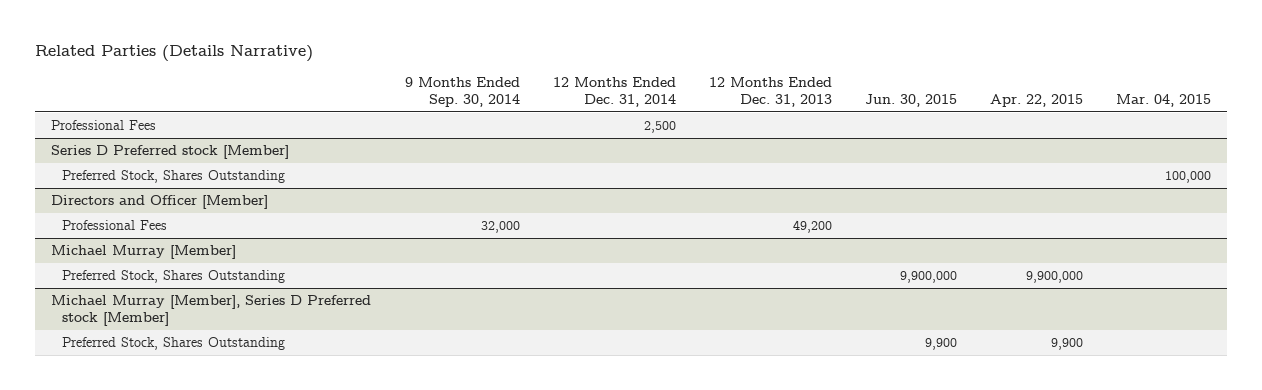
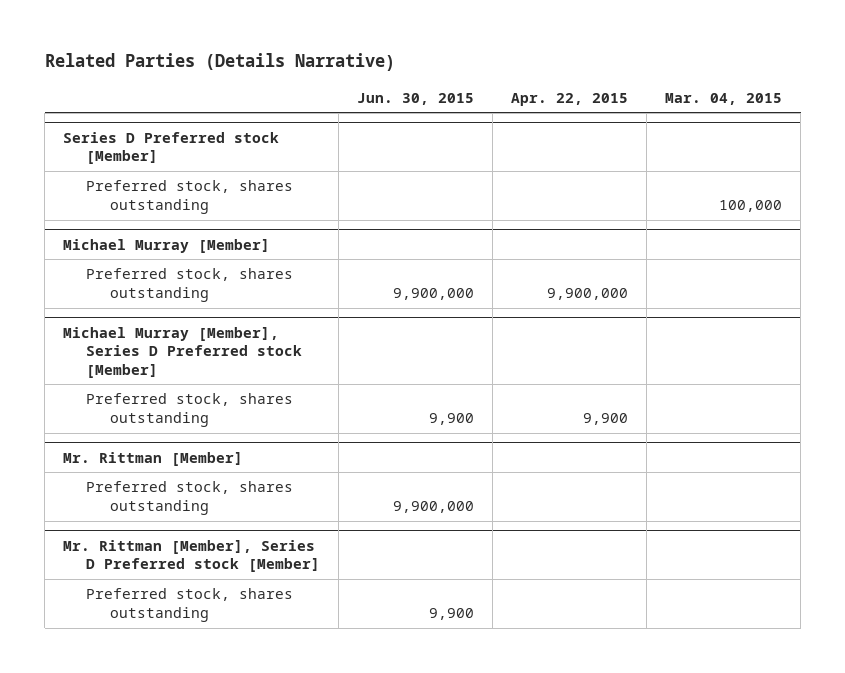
- | 9 Months Ended Sep. 30, 2014 | 12 Months Ended Dec. 31, 2014 | 12 Months Ended Dec. 31, 2013 | Jun. 30, 2015 | Apr. 22, 2015 | Mar. 04, 2015
+ | Jun. 30, 2015 | Apr. 22, 2015 | Mar. 04, 2015
- Professional Fees | | 2,500 | | | |
@ Series D Preferred stock [Member]
- Preferred Stock, Shares Outstanding | | | | | | 100,000
- Directors and Officer [Member]
- Professional Fees | 32,000 | | 49,200 | | |
@ Series D Preferred stock [Member]
+ Preferred stock, shares outstanding | | | 100,000
@ Michael Murray [Member]
- Preferred Stock, Shares Outstanding | | | | 9,900,000 | 9,900,000 |
+ Preferred stock, shares outstanding | 9,900,000 | 9,900,000 |
@ Michael Murray [Member], Series D Preferred stock [Member]
- Preferred Stock, Shares Outstanding | | | | 9,900 | 9,900 |
+ Preferred stock, shares outstanding | 9,900 | 9,900 |
+ Mr. Rittman [Member]
+ Preferred stock, shares outstanding | 9,900,000 | |
+ Mr. Rittman [Member], Series D Preferred stock [Member]
+ Preferred stock, shares outstanding | 9,900 | |

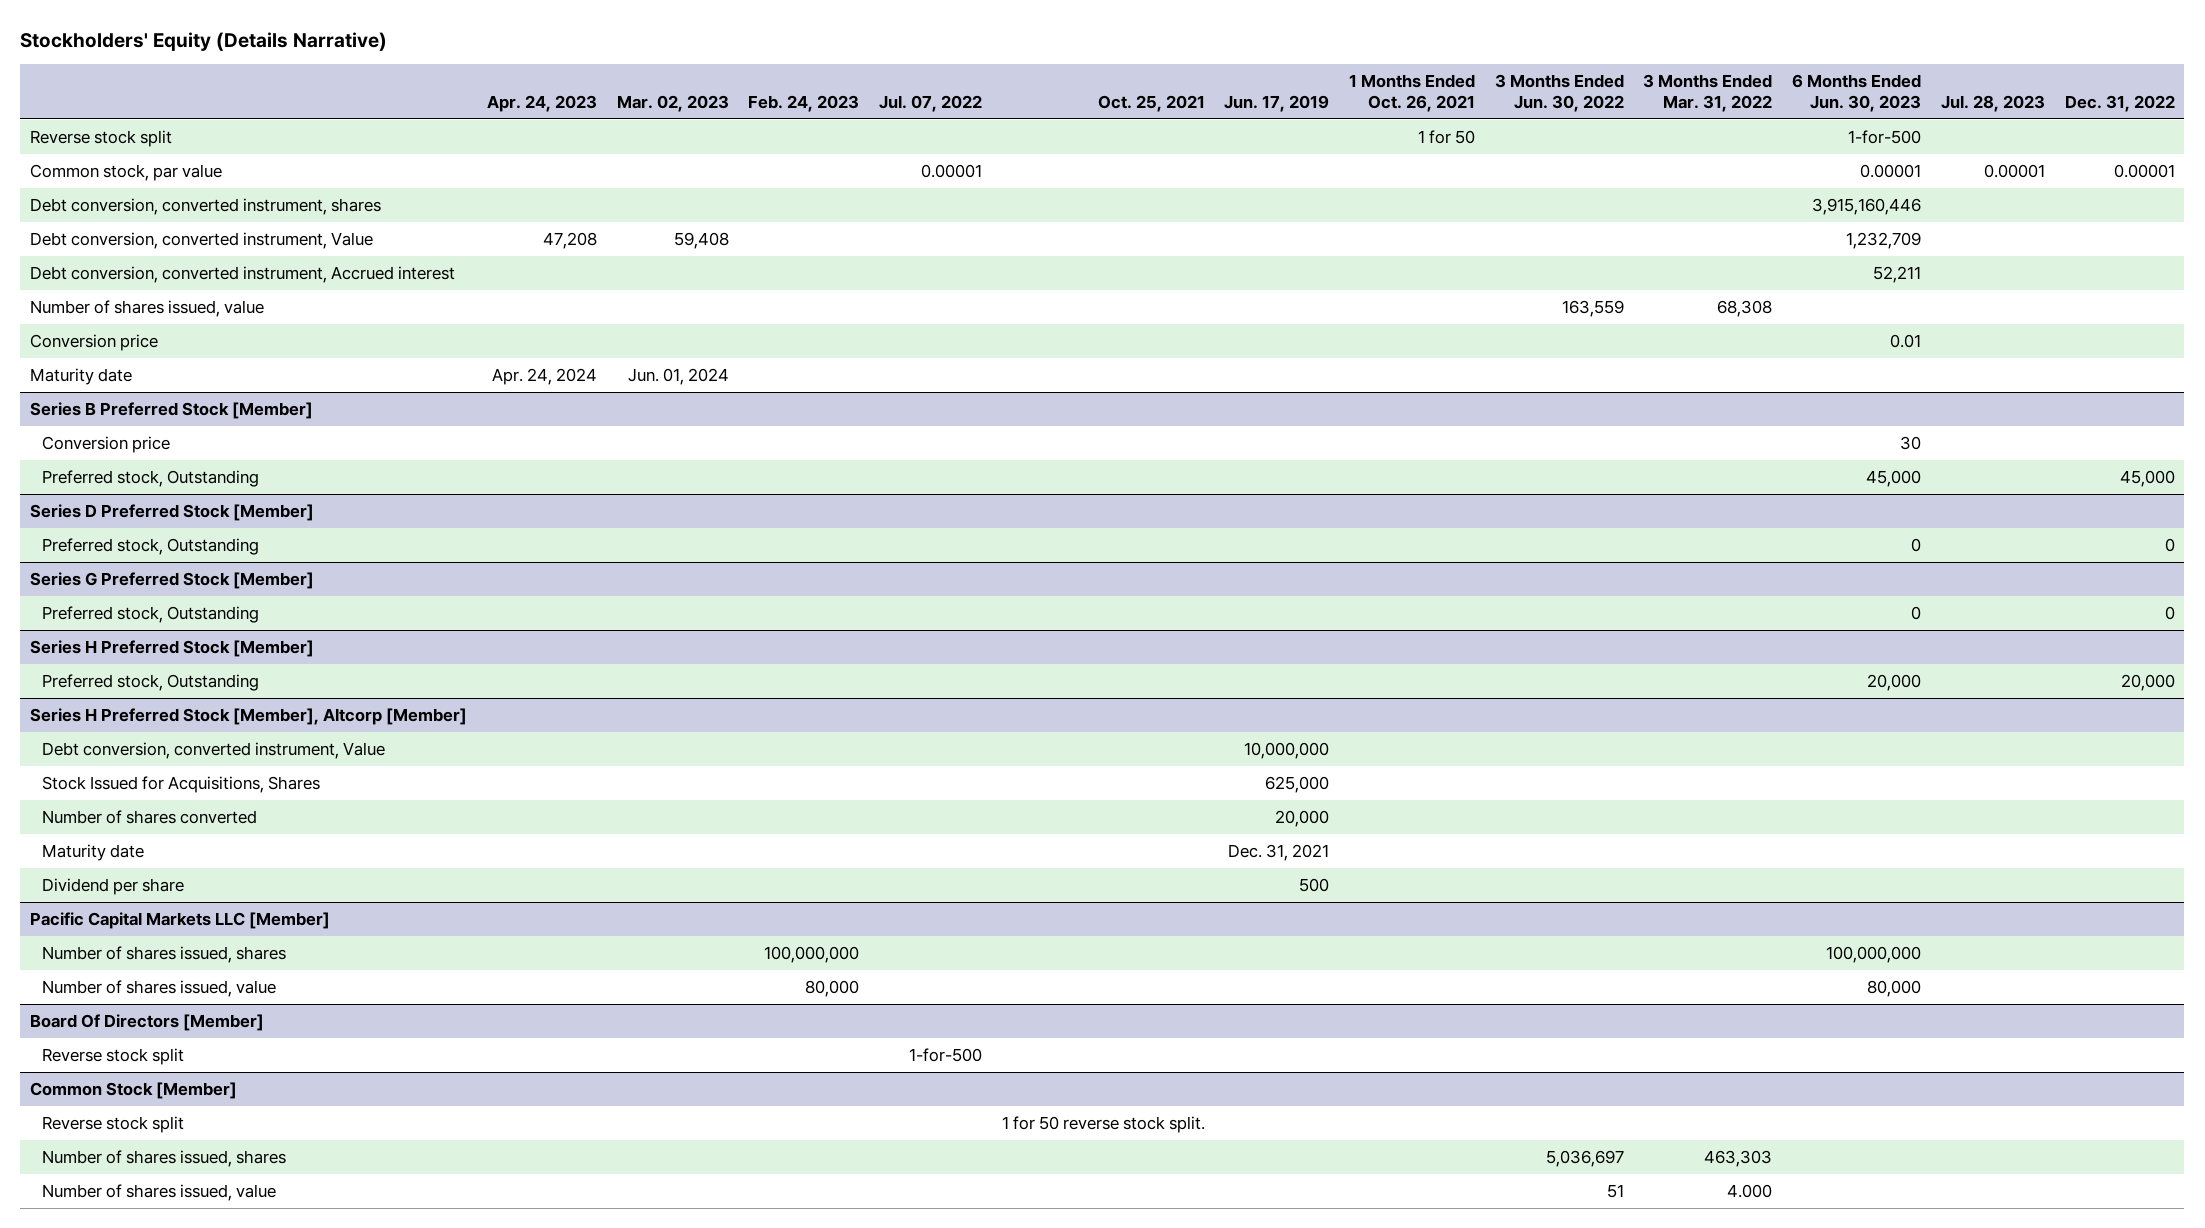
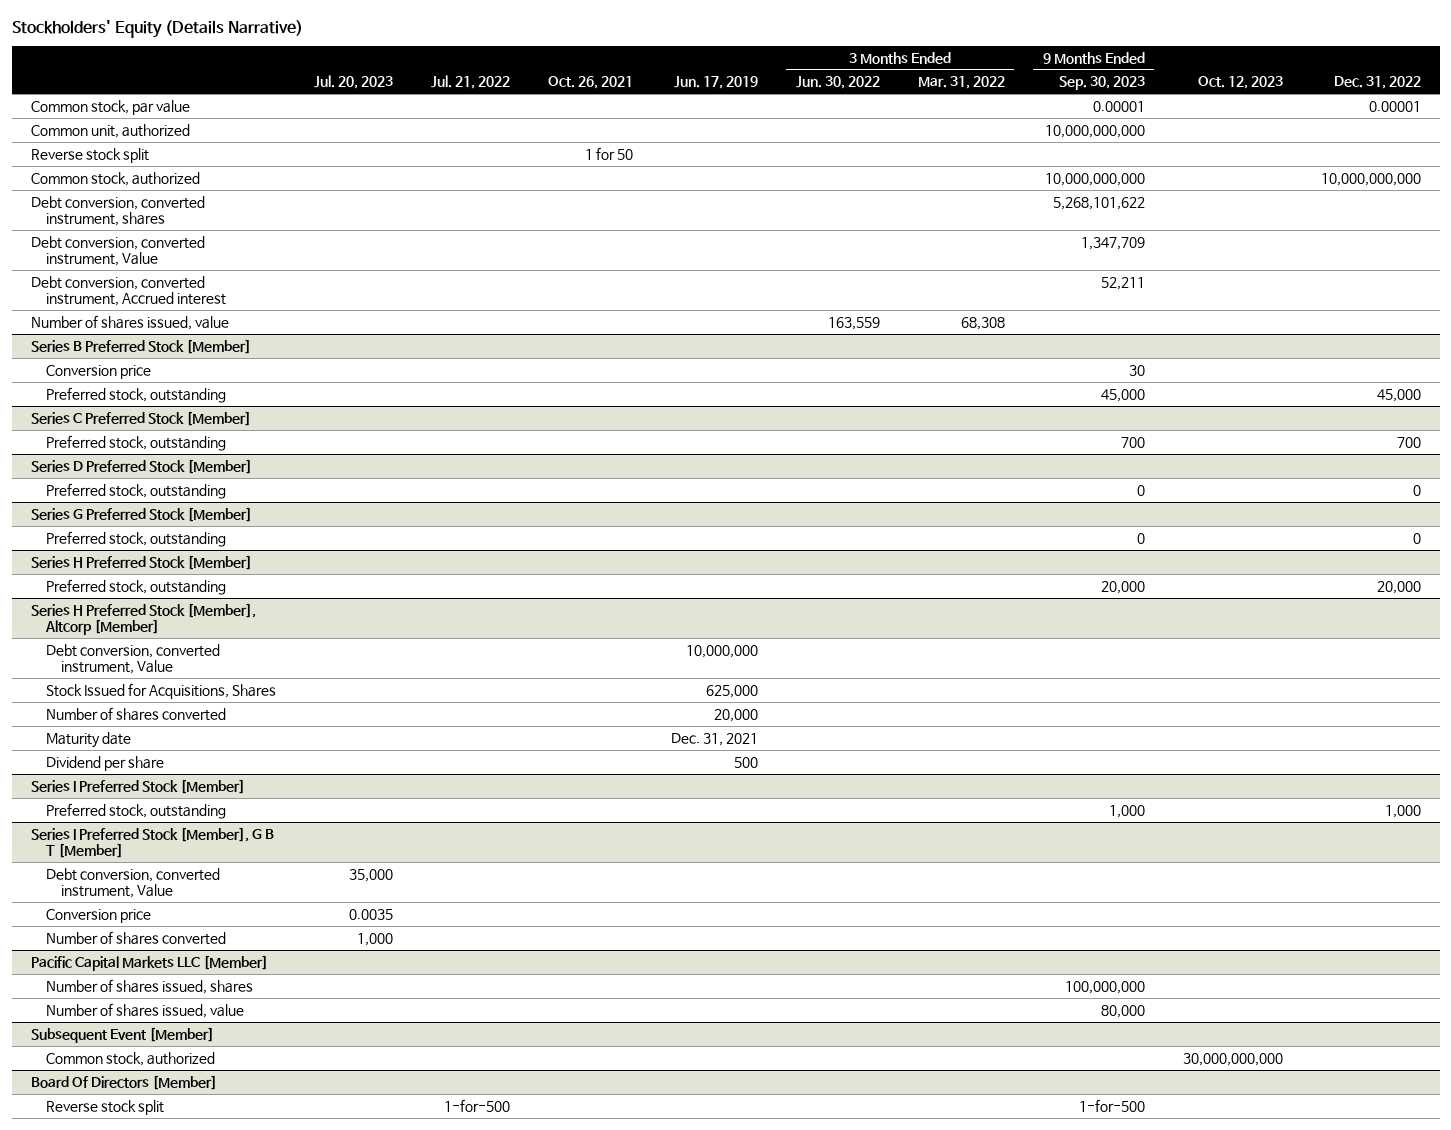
- | Apr. 24, 2023 | Mar. 02, 2023 | Feb. 24, 2023 | Jul. 07, 2022 | Oct. 25, 2021 | Jun. 17, 2019 | 1 Months Ended Oct. 26, 2021 | 3 Months Ended Jun. 30, 2022 | 3 Months Ended Mar. 31, 2022 | 6 Months Ended Jun. 30, 2023 | Jul. 28, 2023 | Dec. 31, 2022
+ | Jul. 20, 2023 | Jul. 21, 2022 | Oct. 26, 2021 | Jun. 17, 2019 | 3 Months Ended Jun. 30, 2022 | 3 Months Ended Mar. 31, 2022 | 9 Months Ended Sep. 30, 2023 | Oct. 12, 2023 | Dec. 31, 2022
+ Common unit, authorized | | | | | | | 10,000,000,000 | |
moved down: Reverse stock split | | | 1 for 50 | | | | | |
+ Common stock, authorized | | | | | | | 10,000,000,000 | | 10,000,000,000
- Conversion price | | | | | | | | | | 0.01 | |
- Maturity date | Apr. 24, 2024 | Jun. 01, 2024 | | | | | | | | | |
@ Series B Preferred Stock [Member]
- Preferred stock, Outstanding | | | | | | | | | | 45,000 | | 45,000
+ Preferred stock, outstanding | | | | | | | 45,000 | | 45,000
+ Series C Preferred Stock [Member]
+ Preferred stock, outstanding | | | | | | | 700 | | 700
@ Series D Preferred Stock [Member]
- Preferred stock, Outstanding | | | | | | | | | | 0 | | 0
+ Preferred stock, outstanding | | | | | | | 0 | | 0
@ Series G Preferred Stock [Member]
- Preferred stock, Outstanding | | | | | | | | | | 0 | | 0
+ Preferred stock, outstanding | | | | | | | 0 | | 0
@ Series H Preferred Stock [Member]
- Preferred stock, Outstanding | | | | | | | | | | 20,000 | | 20,000
+ Preferred stock, outstanding | | | | | | | 20,000 | | 20,000
+ Series I Preferred Stock [Member]
+ Preferred stock, outstanding | | | | | | | 1,000 | | 1,000
+ Series I Preferred Stock [Member], G B T [Member]
+ Debt conversion, converted instrument, Value | 35,000 | | | | | | | |
+ Conversion price | 0.0035 | | | | | | | |
+ Number of shares converted | 1,000 | | | | | | | |
+ Subsequent Event [Member]
+ Common stock, authorized | | | | | | | | 30,000,000,000 |
- Common Stock [Member]
- Reverse stock split | | | | | 1 for 50 reverse stock split. | | | | | | |
- Number of shares issued, shares | | | | | | | | 5,036,697 | 463,303 | | |
- Number of shares issued, value | | | | | | | | 51 | 4.000 | | |

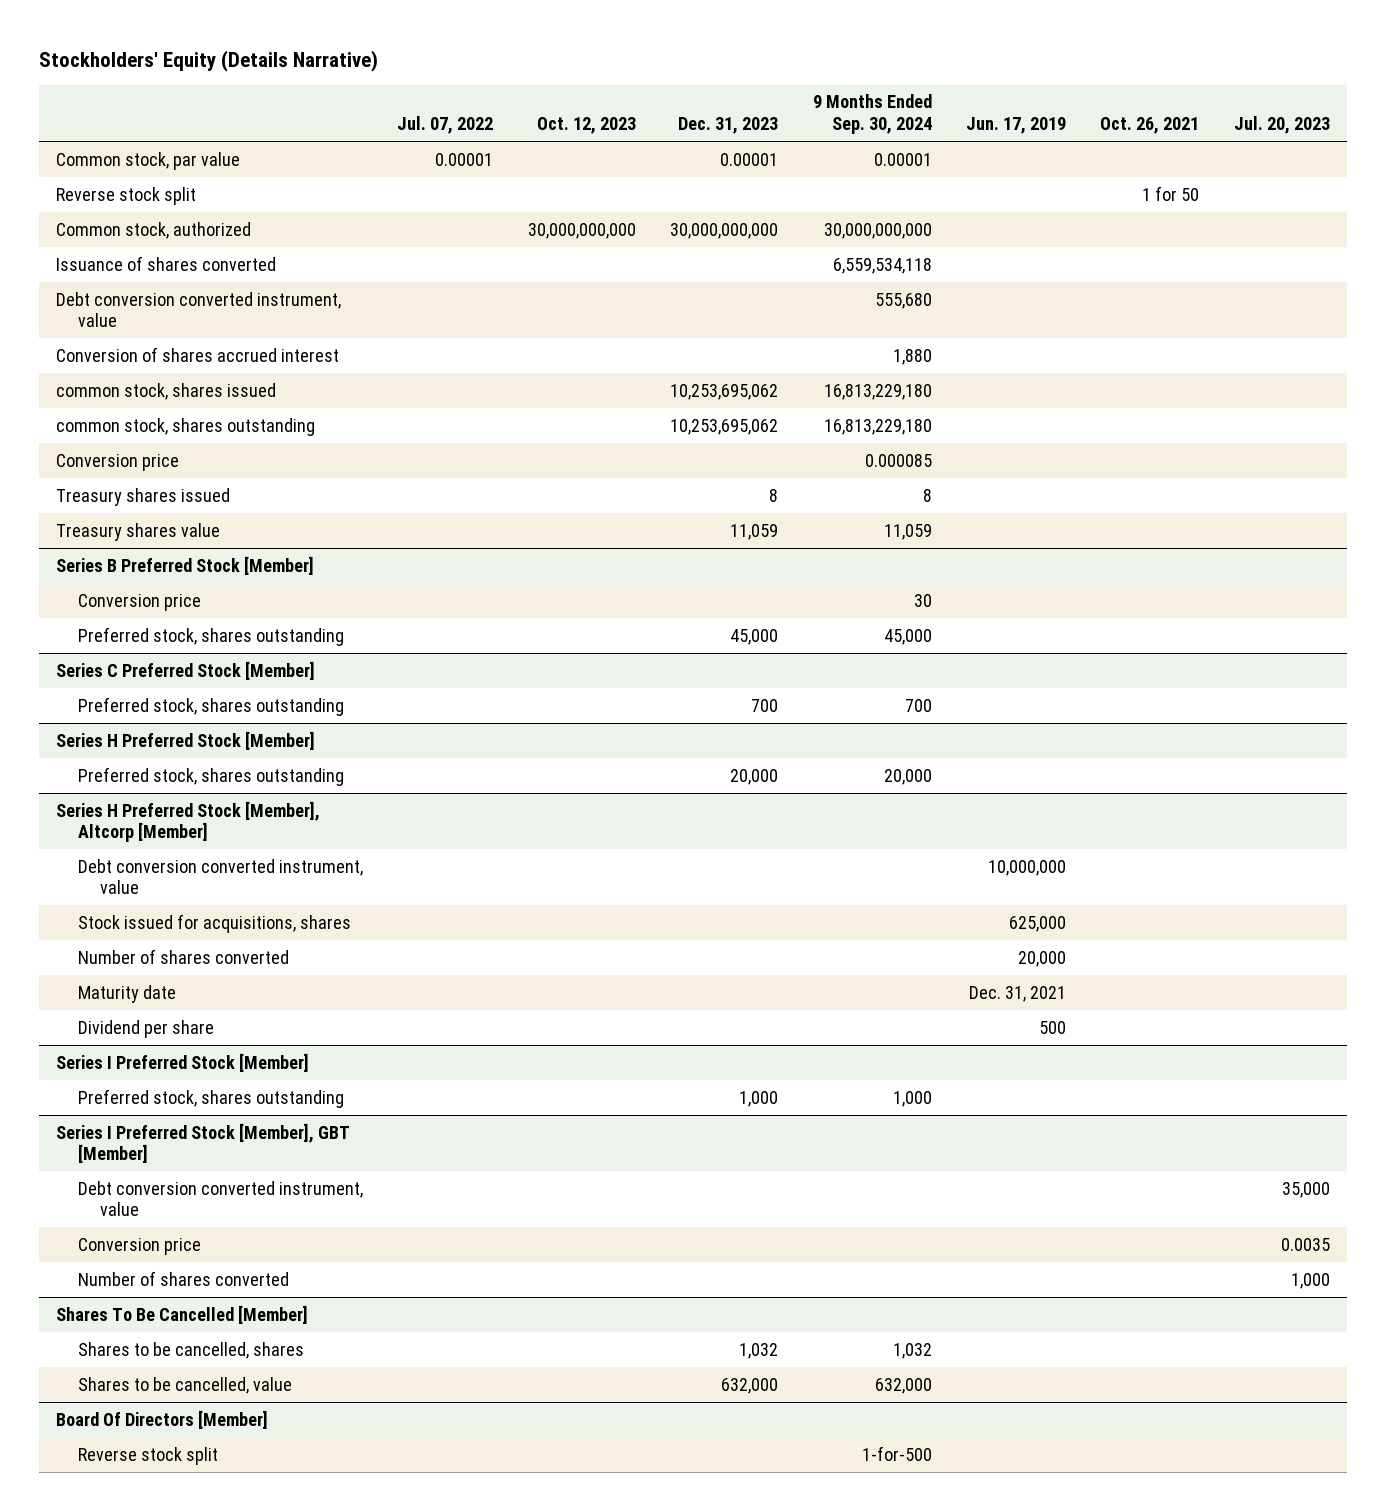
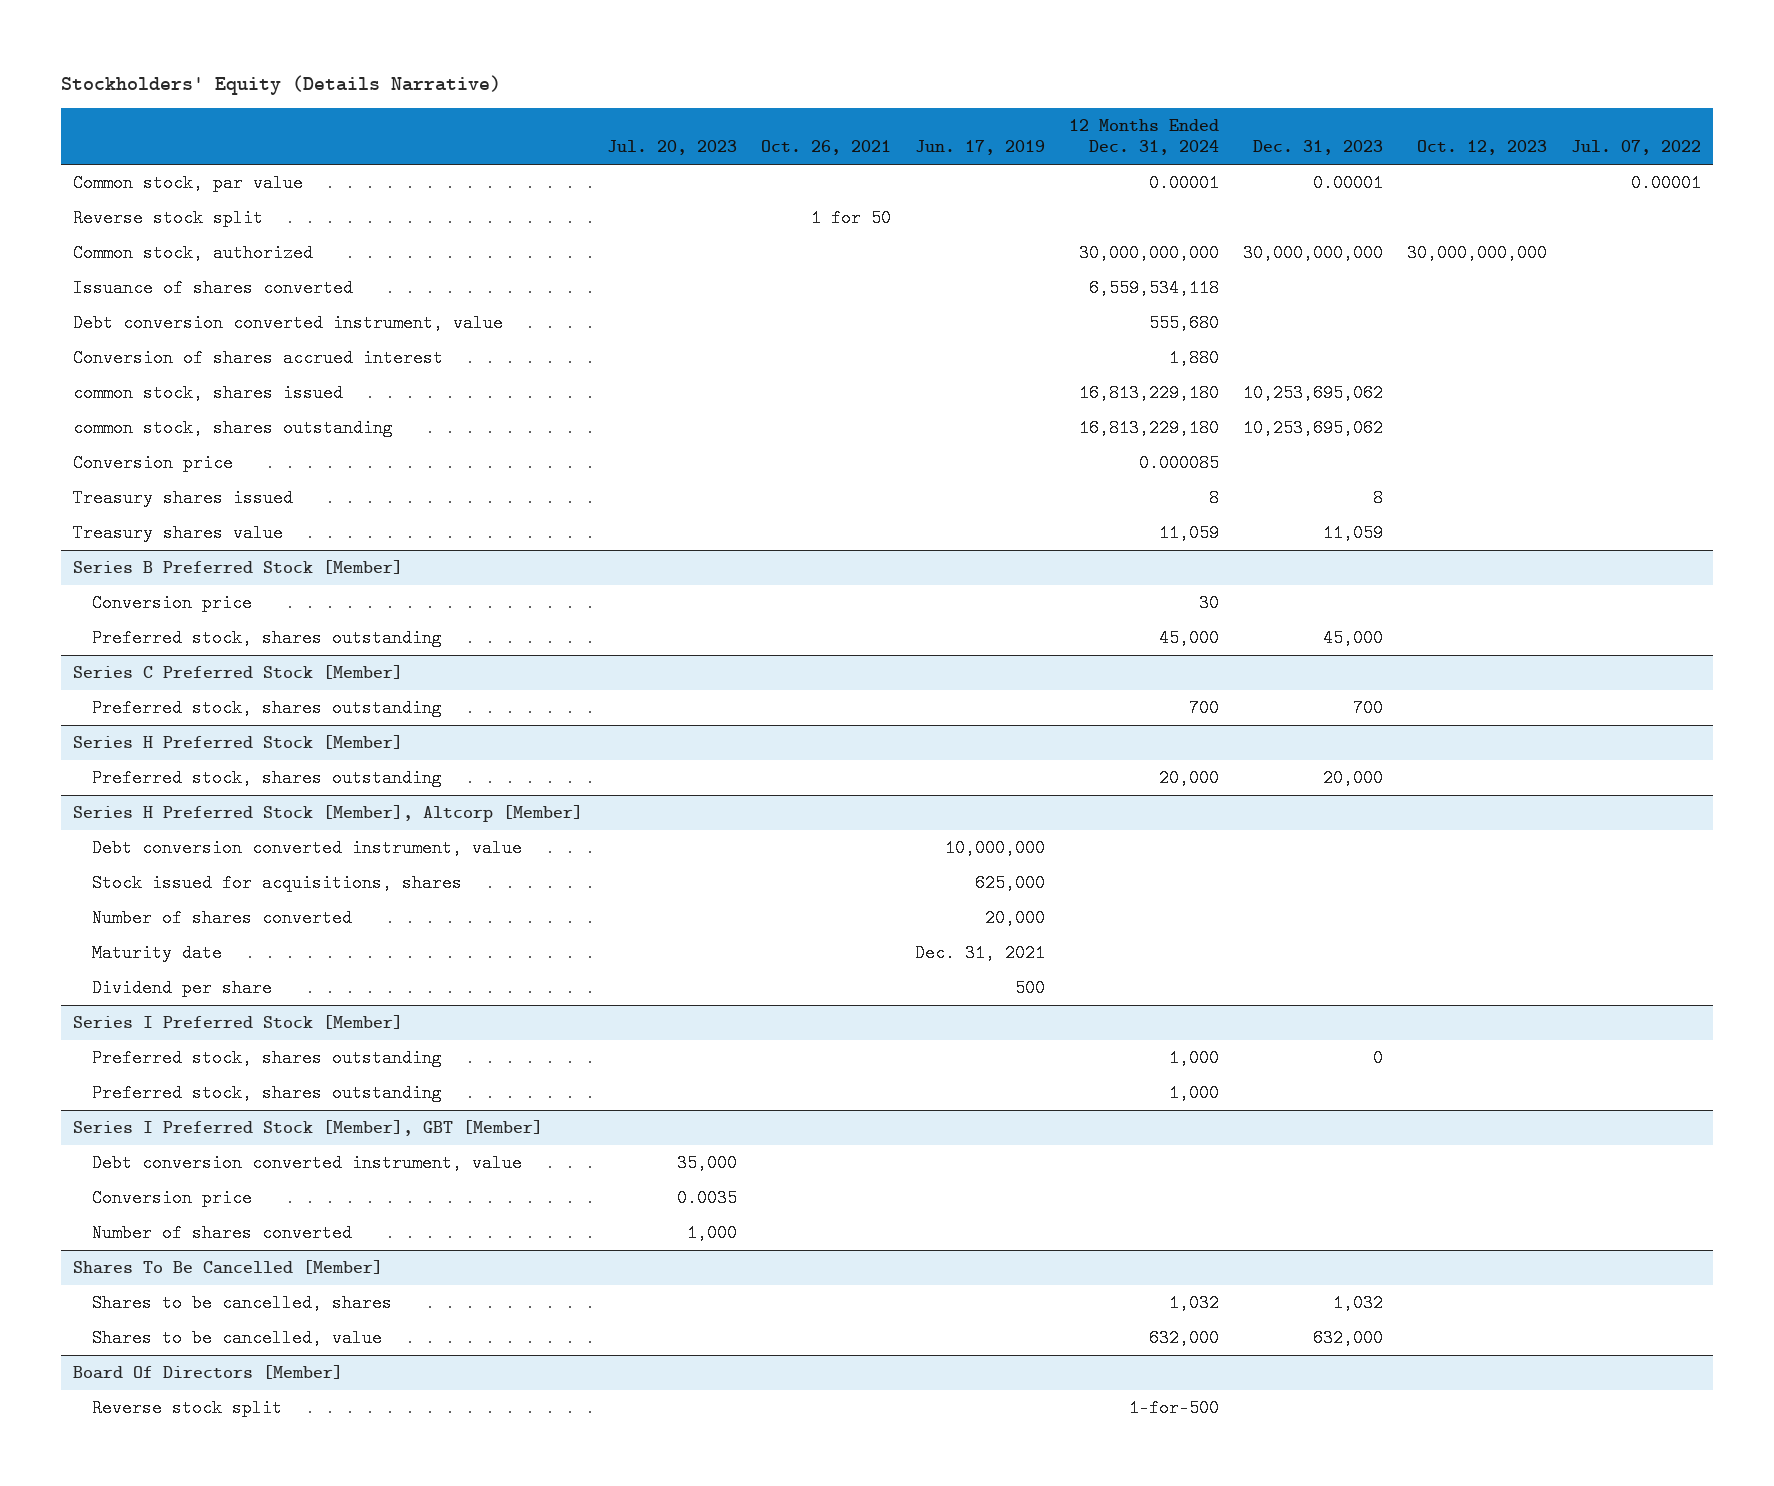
- | Jul. 07, 2022 | Oct. 12, 2023 | Dec. 31, 2023 | 9 Months Ended Sep. 30, 2024 | Jun. 17, 2019 | Oct. 26, 2021 | Jul. 20, 2023
+ | Jul. 20, 2023 | Oct. 26, 2021 | Jun. 17, 2019 | 12 Months Ended Dec. 31, 2024 | Dec. 31, 2023 | Oct. 12, 2023 | Jul. 07, 2022
@ Series I Preferred Stock [Member]
- Preferred stock, shares outstanding | | | 1,000 | 1,000 | | |
+ Preferred stock, shares outstanding | | | | 1,000 | 0 | |
+ Preferred stock, shares outstanding | | | | 1,000 | | |

